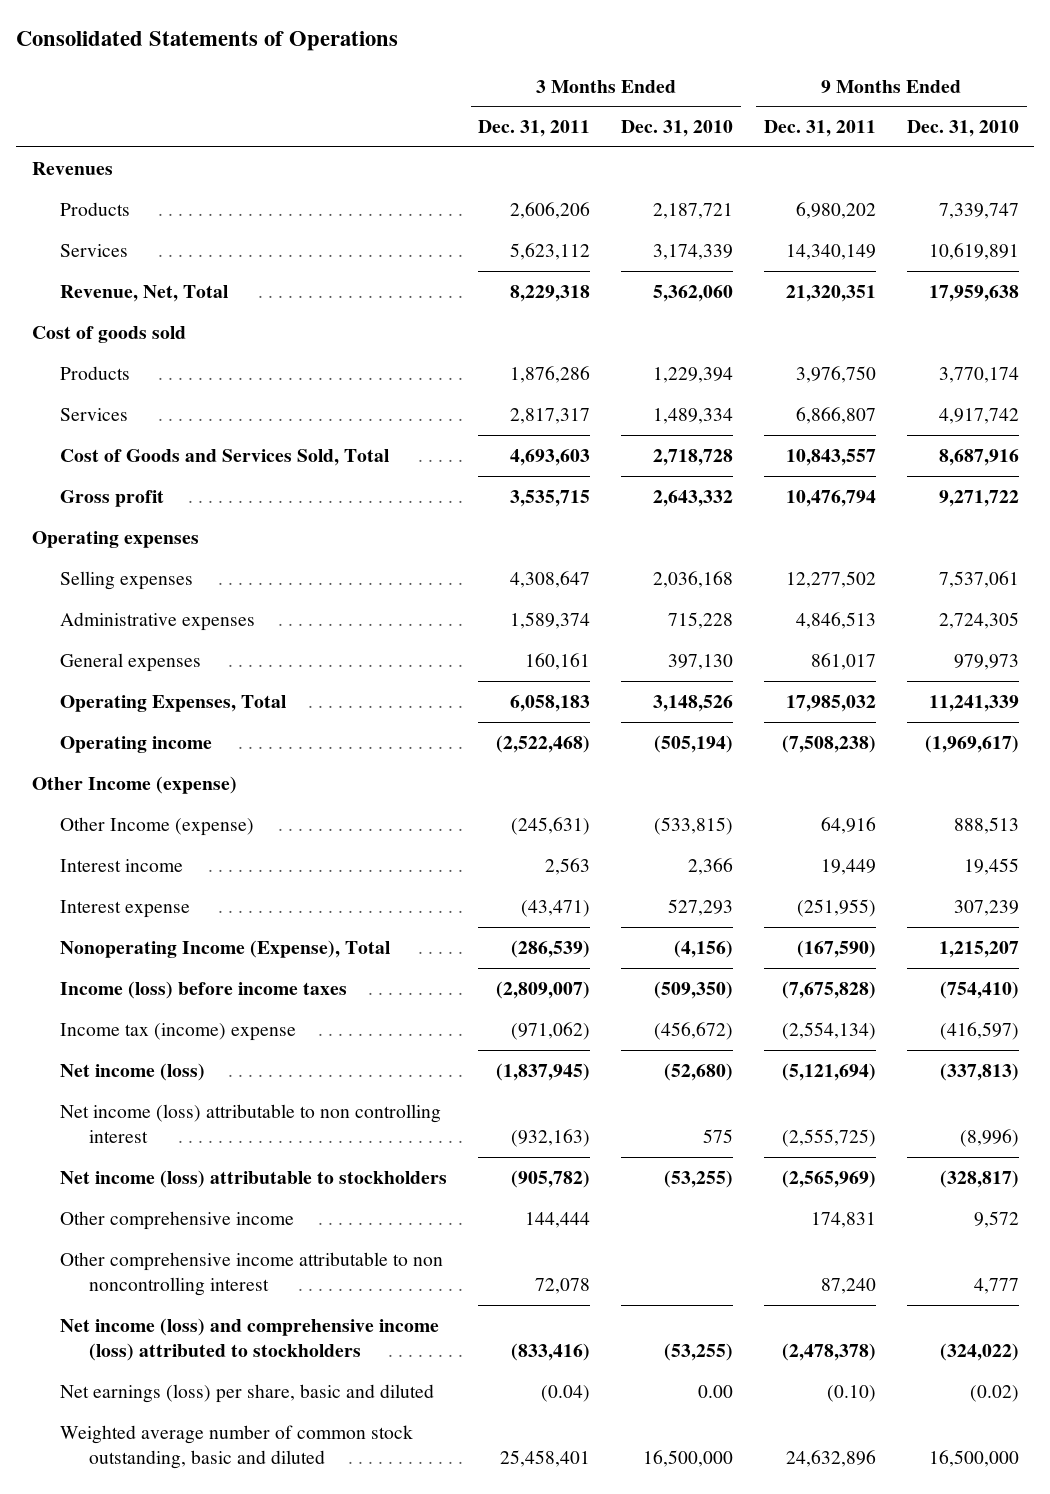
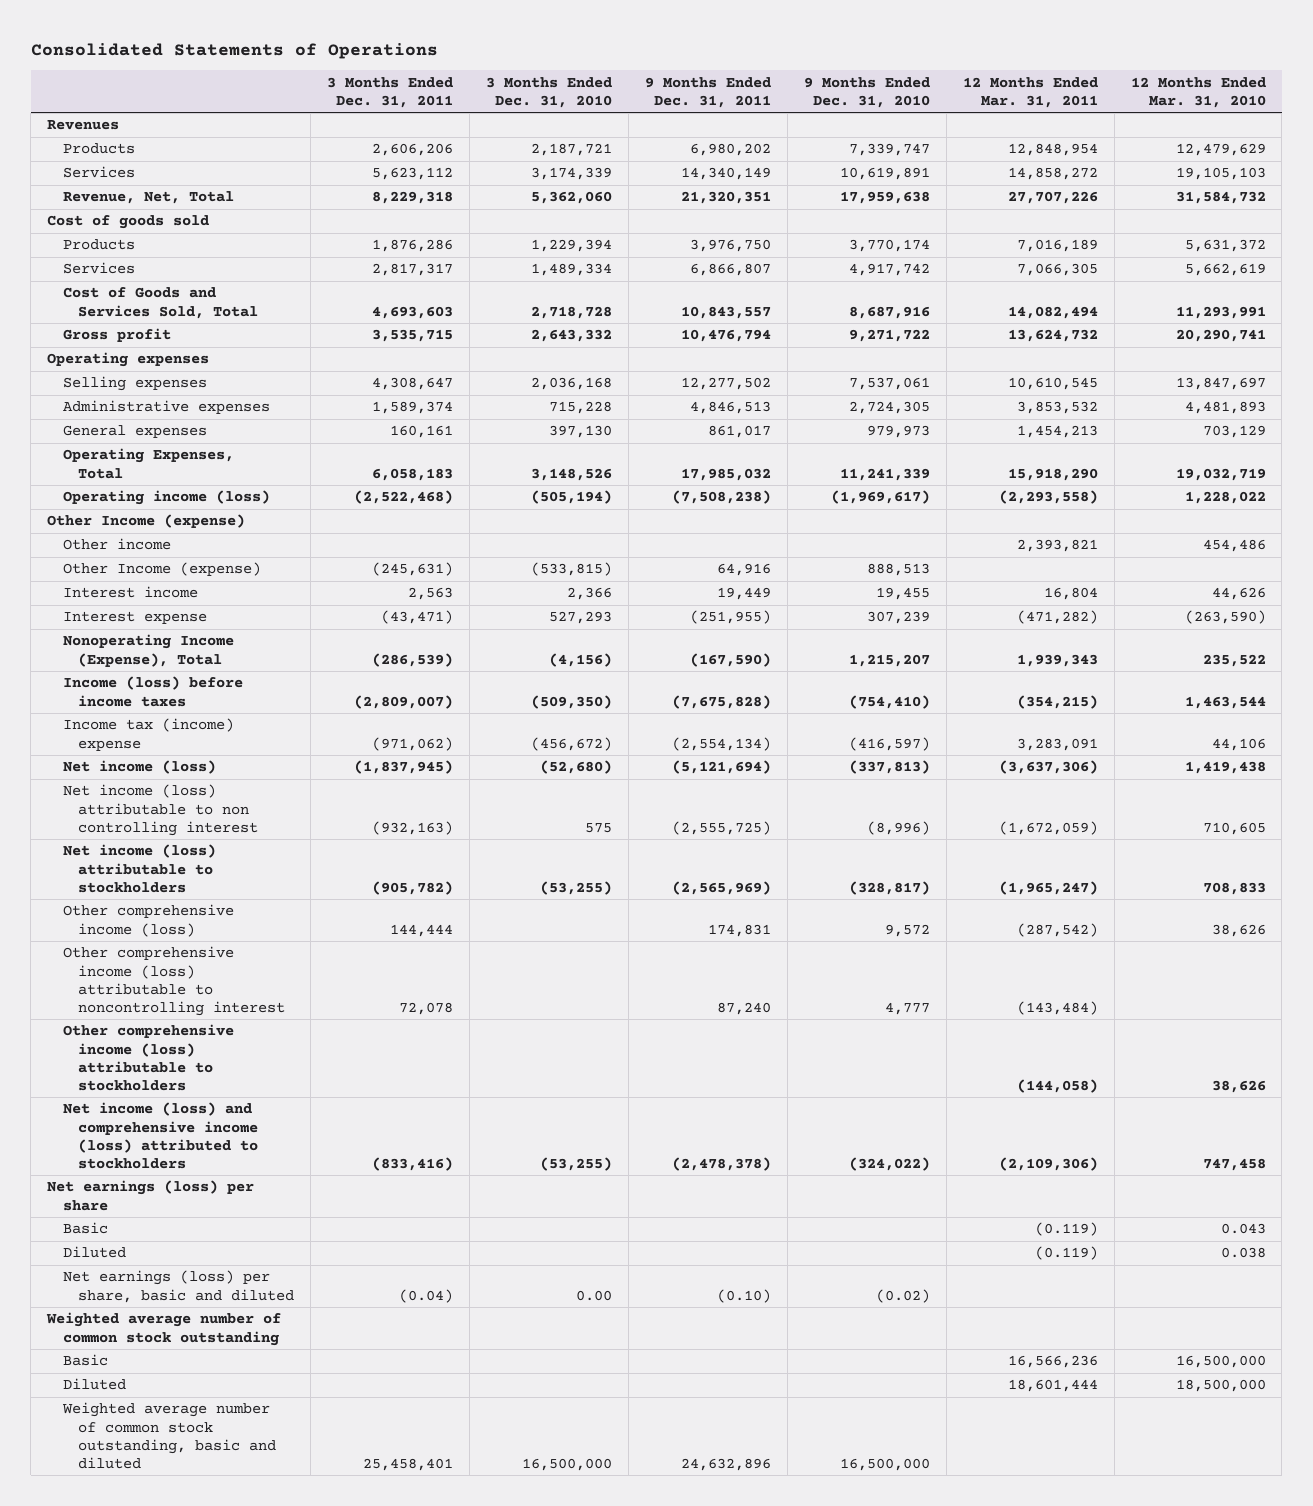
- | 3 Months Ended Dec. 31, 2011 | 3 Months Ended Dec. 31, 2010 | 9 Months Ended Dec. 31, 2011 | 9 Months Ended Dec. 31, 2010
+ | 3 Months Ended Dec. 31, 2011 | 3 Months Ended Dec. 31, 2010 | 9 Months Ended Dec. 31, 2011 | 9 Months Ended Dec. 31, 2010 | 12 Months Ended Mar. 31, 2011 | 12 Months Ended Mar. 31, 2010
- Operating income | (2,522,468) | (505,194) | (7,508,238) | (1,969,617)
+ Operating income (loss) | (2,522,468) | (505,194) | (7,508,238) | (1,969,617) | (2,293,558) | 1,228,022
+ Other income | | | | | 2,393,821 | 454,486
- Other comprehensive income | 144,444 | | 174,831 | 9,572
- Other comprehensive income attributable to non noncontrolling interest | 72,078 | | 87,240 | 4,777
+ Other comprehensive income (loss) | 144,444 | | 174,831 | 9,572 | (287,542) | 38,626
+ Other comprehensive income (loss) attributable to noncontrolling interest | 72,078 | | 87,240 | 4,777 | (143,484) |
+ Other comprehensive income (loss) attributable to stockholders | | | | | (144,058) | 38,626
+ Net earnings (loss) per share
+ Basic | | | | | (0.119) | 0.043
+ Diluted | | | | | (0.119) | 0.038
+ Weighted average number of common stock outstanding
+ Basic | | | | | 16,566,236 | 16,500,000
+ Diluted | | | | | 18,601,444 | 18,500,000

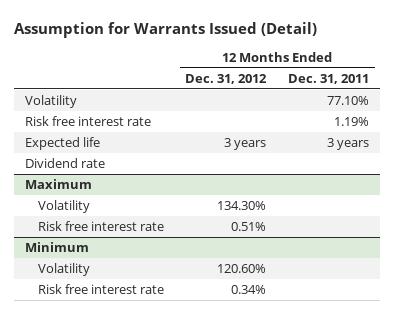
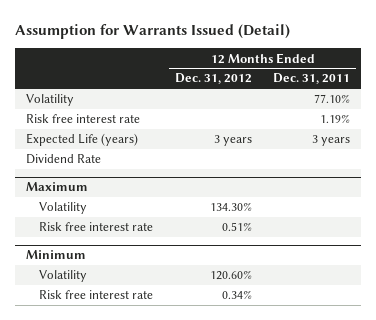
- Expected life | 3 years | 3 years
- Dividend rate
+ Expected Life (years) | 3 years | 3 years
+ Dividend Rate

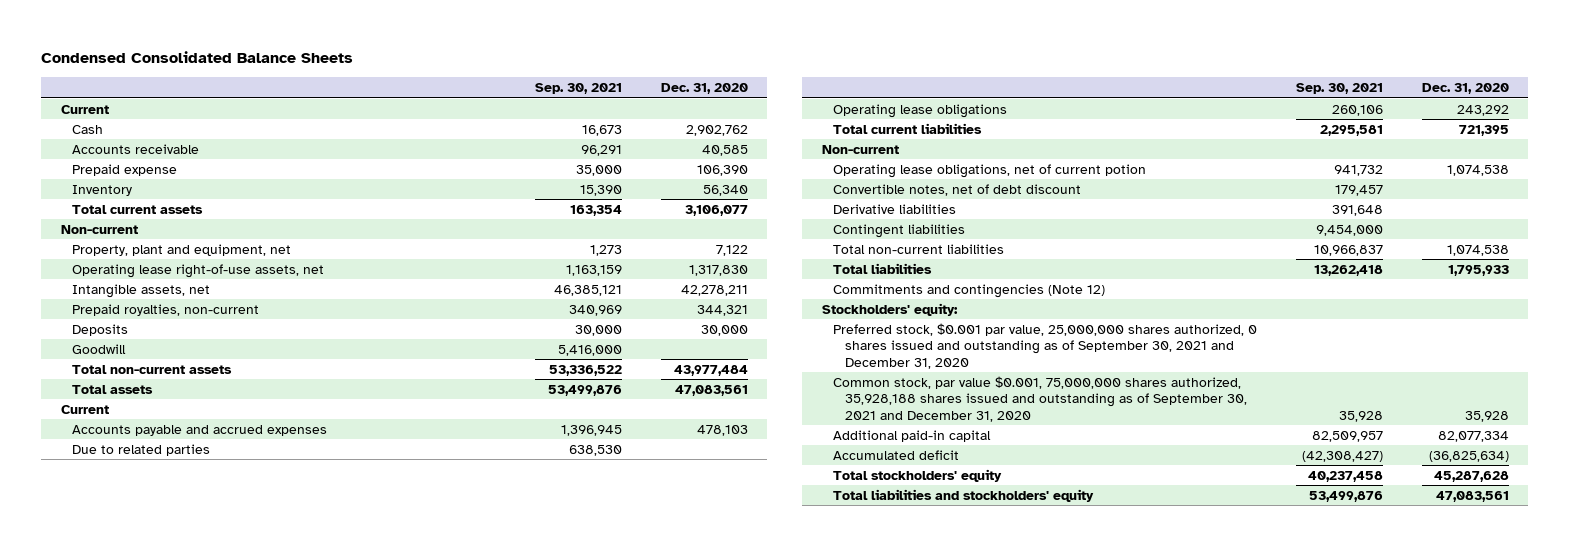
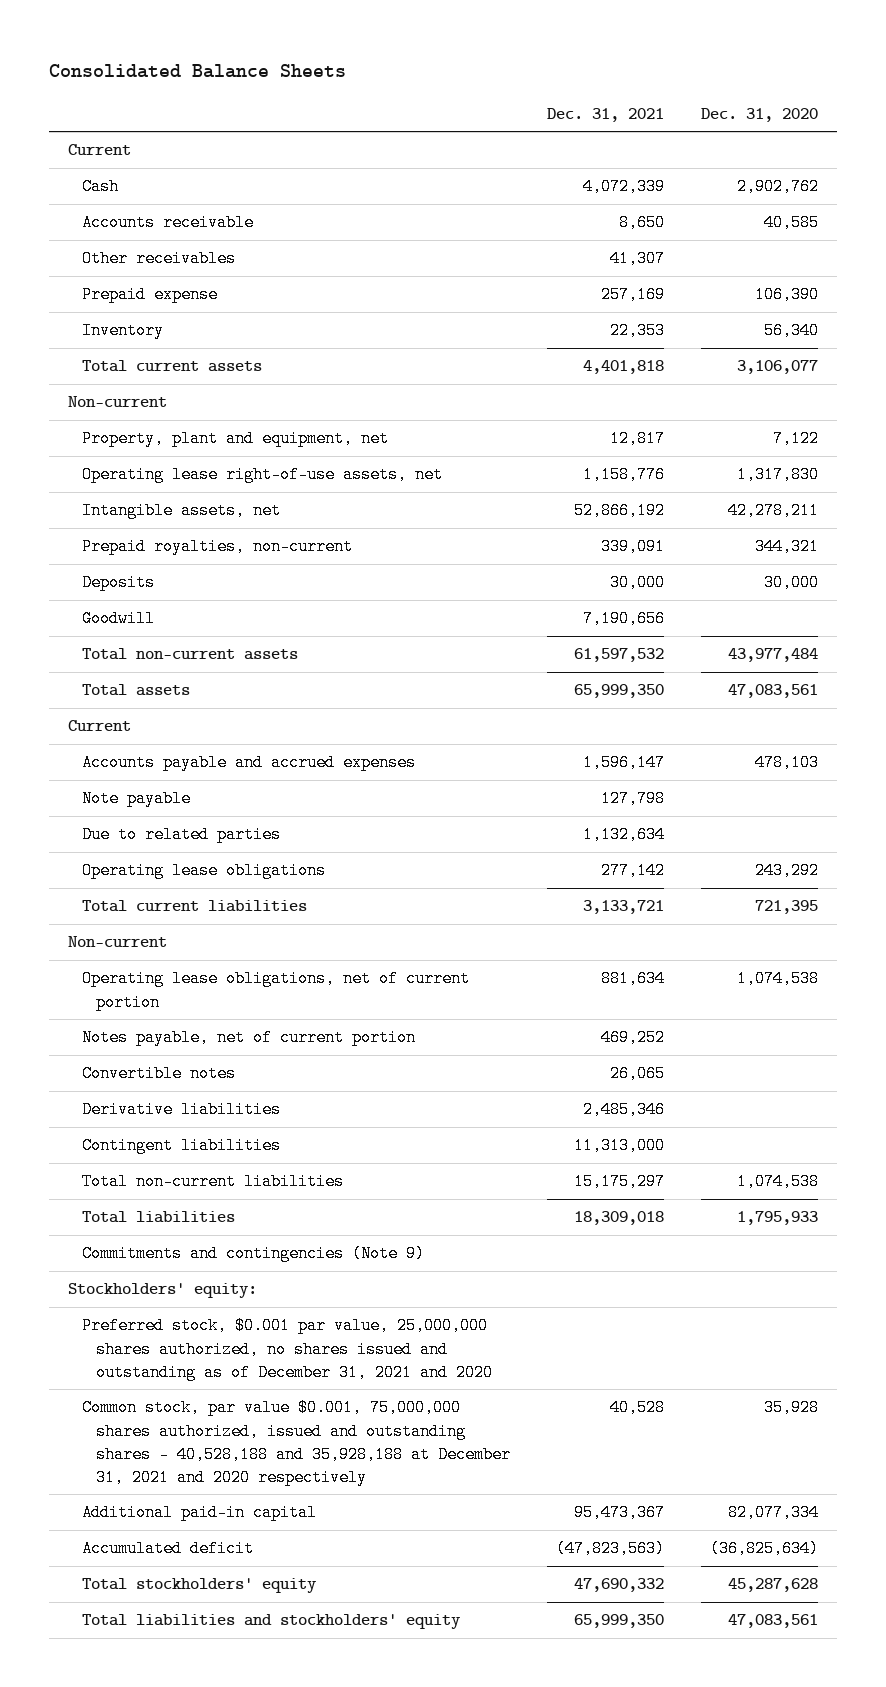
- Condensed Consolidated Balance Sheets
+ Consolidated Balance Sheets
- | Sep. 30, 2021 | Dec. 31, 2020
+ | Dec. 31, 2021 | Dec. 31, 2020
+ Other receivables | 41,307 |
+ Note payable | 127,798 |
- Operating lease obligations, net of current potion | 941,732 | 1,074,538
- Convertible notes, net of debt discount | 179,457 |
+ Operating lease obligations, net of current portion | 881,634 | 1,074,538
+ Notes payable, net of current portion | 469,252 |
+ Convertible notes | 26,065 |
- Commitments and contingencies (Note 12)
+ Commitments and contingencies (Note 9)
- Preferred stock, $0.001 par value, 25,000,000 shares authorized, 0 shares issued and outstanding as of September 30, 2021 and December 31, 2020
- Common stock, par value $0.001, 75,000,000 shares authorized, 35,928,188 shares issued and outstanding as of September 30, 2021 and December 31, 2020 | 35,928 | 35,928
+ Preferred stock, $0.001 par value, 25,000,000 shares authorized, no shares issued and outstanding as of December 31, 2021 and 2020
+ Common stock, par value $0.001, 75,000,000 shares authorized, issued and outstanding shares - 40,528,188 and 35,928,188 at December 31, 2021 and 2020 respectively | 40,528 | 35,928

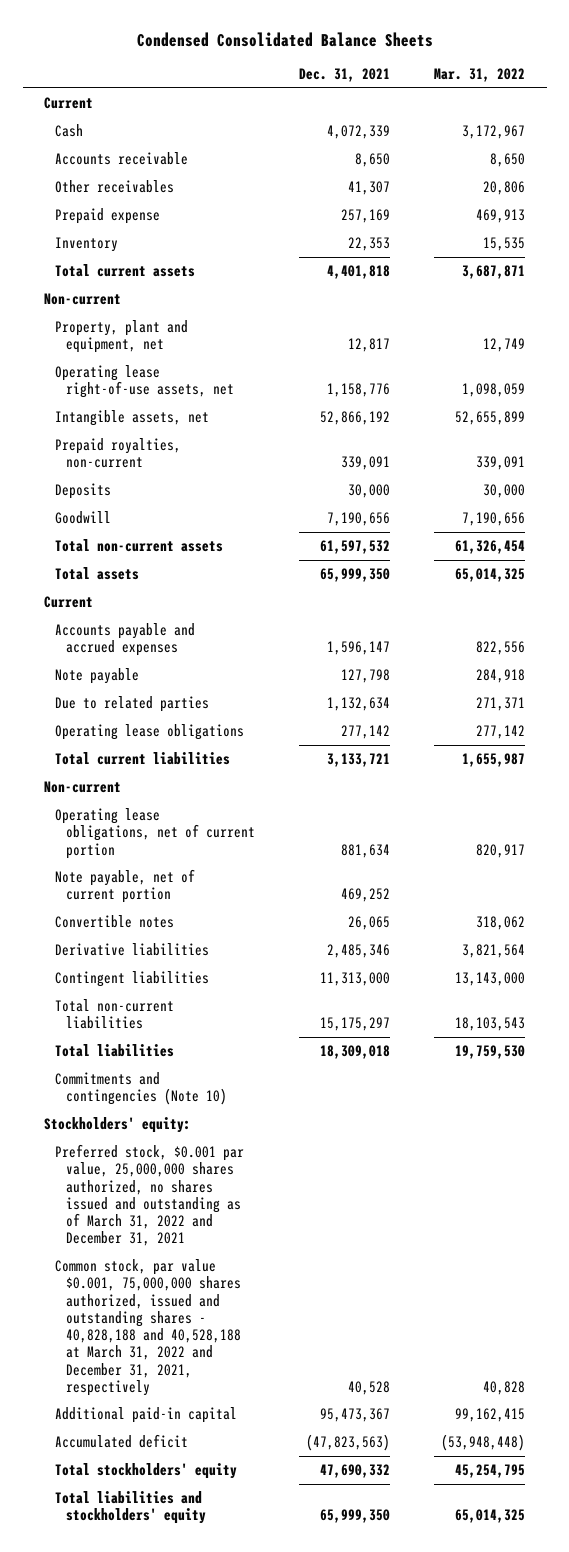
- Consolidated Balance Sheets
+ Condensed Consolidated Balance Sheets
- | Dec. 31, 2021 | Dec. 31, 2020
+ | Dec. 31, 2021 | Mar. 31, 2022
- Notes payable, net of current portion | 469,252 |
+ Note payable, net of current portion | 469,252 |
- Commitments and contingencies (Note 9)
+ Commitments and contingencies (Note 10)
- Preferred stock, $0.001 par value, 25,000,000 shares authorized, no shares issued and outstanding as of December 31, 2021 and 2020
- Common stock, par value $0.001, 75,000,000 shares authorized, issued and outstanding shares - 40,528,188 and 35,928,188 at December 31, 2021 and 2020 respectively | 40,528 | 35,928
+ Preferred stock, $0.001 par value, 25,000,000 shares authorized, no shares issued and outstanding as of March 31, 2022 and December 31, 2021
+ Common stock, par value $0.001, 75,000,000 shares authorized, issued and outstanding shares - 40,828,188 and 40,528,188 at March 31, 2022 and December 31, 2021, respectively | 40,528 | 40,828

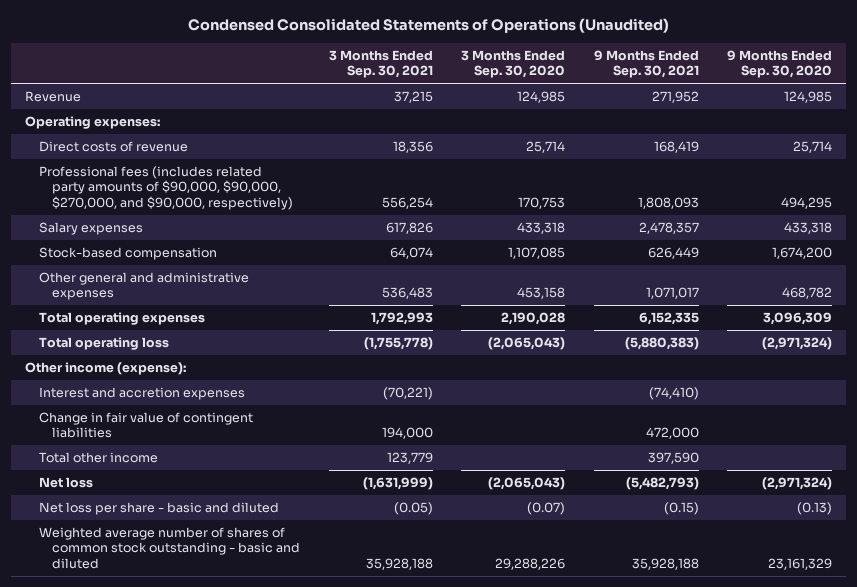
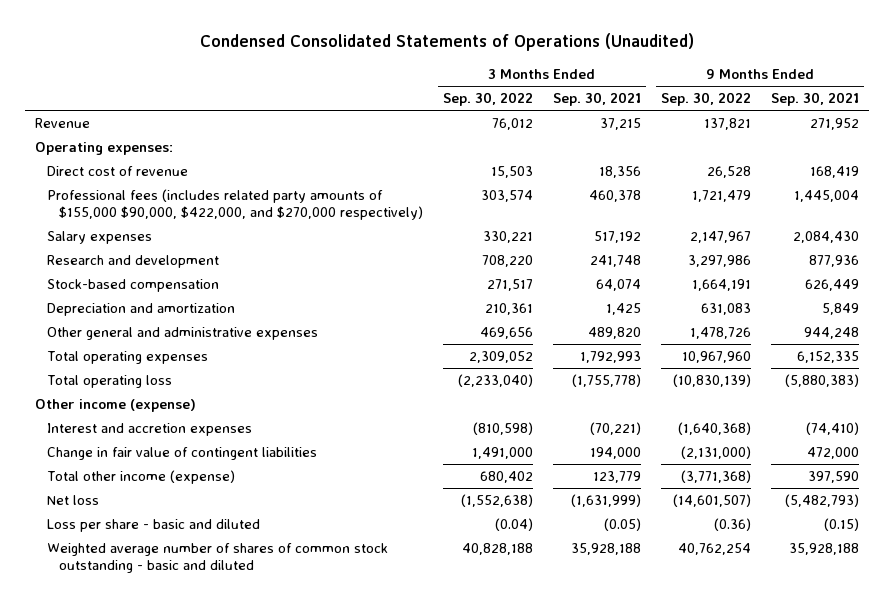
- | 3 Months Ended Sep. 30, 2021 | 3 Months Ended Sep. 30, 2020 | 9 Months Ended Sep. 30, 2021 | 9 Months Ended Sep. 30, 2020
+ | 3 Months Ended Sep. 30, 2022 | 3 Months Ended Sep. 30, 2021 | 9 Months Ended Sep. 30, 2022 | 9 Months Ended Sep. 30, 2021
- Direct costs of revenue | 18,356 | 25,714 | 168,419 | 25,714
- Professional fees (includes related party amounts of $90,000, $90,000, $270,000, and $90,000, respectively) | 556,254 | 170,753 | 1,808,093 | 494,295
- Salary expenses | 617,826 | 433,318 | 2,478,357 | 433,318
+ Direct cost of revenue | 15,503 | 18,356 | 26,528 | 168,419
+ Professional fees (includes related party amounts of $155,000 $90,000, $422,000, and $270,000 respectively) | 303,574 | 460,378 | 1,721,479 | 1,445,004
+ Salary expenses | 330,221 | 517,192 | 2,147,967 | 2,084,430
+ Research and development | 708,220 | 241,748 | 3,297,986 | 877,936
- Other general and administrative expenses | 536,483 | 453,158 | 1,071,017 | 468,782
+ Depreciation and amortization | 210,361 | 1,425 | 631,083 | 5,849
+ Other general and administrative expenses | 469,656 | 489,820 | 1,478,726 | 944,248
- Other income (expense):
+ Other income (expense)
- Total other income | 123,779 | | 397,590 |
+ Total other income (expense) | 680,402 | 123,779 | (3,771,368) | 397,590
- Net loss per share - basic and diluted | (0.05) | (0.07) | (0.15) | (0.13)
+ Loss per share - basic and diluted | (0.04) | (0.05) | (0.36) | (0.15)

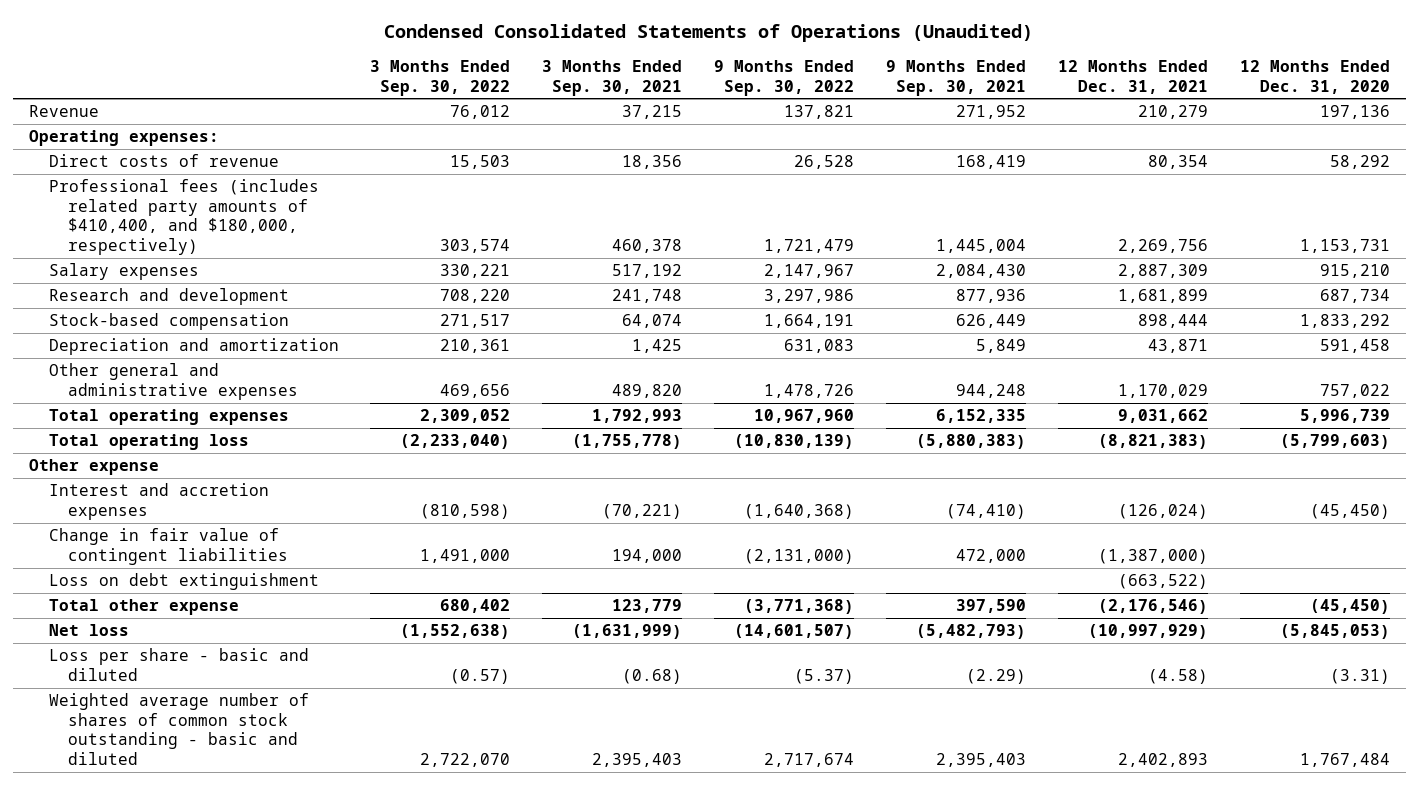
- | 3 Months Ended Sep. 30, 2022 | 3 Months Ended Sep. 30, 2021 | 9 Months Ended Sep. 30, 2022 | 9 Months Ended Sep. 30, 2021
+ | 3 Months Ended Sep. 30, 2022 | 3 Months Ended Sep. 30, 2021 | 9 Months Ended Sep. 30, 2022 | 9 Months Ended Sep. 30, 2021 | 12 Months Ended Dec. 31, 2021 | 12 Months Ended Dec. 31, 2020
- Direct cost of revenue | 15,503 | 18,356 | 26,528 | 168,419
- Professional fees (includes related party amounts of $155,000 $90,000, $422,000, and $270,000 respectively) | 303,574 | 460,378 | 1,721,479 | 1,445,004
+ Direct costs of revenue | 15,503 | 18,356 | 26,528 | 168,419 | 80,354 | 58,292
+ Professional fees (includes related party amounts of $410,400, and $180,000, respectively) | 303,574 | 460,378 | 1,721,479 | 1,445,004 | 2,269,756 | 1,153,731
- Other income (expense)
+ Other expense
- Total other income (expense) | 680,402 | 123,779 | (3,771,368) | 397,590
+ Loss on debt extinguishment | | | | | (663,522) |
+ Total other expense | 680,402 | 123,779 | (3,771,368) | 397,590 | (2,176,546) | (45,450)
- Loss per share - basic and diluted | (0.04) | (0.05) | (0.36) | (0.15)
- Weighted average number of shares of common stock outstanding - basic and diluted | 40,828,188 | 35,928,188 | 40,762,254 | 35,928,188
+ Loss per share - basic and diluted | (0.57) | (0.68) | (5.37) | (2.29) | (4.58) | (3.31)
+ Weighted average number of shares of common stock outstanding - basic and diluted | 2,722,070 | 2,395,403 | 2,717,674 | 2,395,403 | 2,402,893 | 1,767,484

